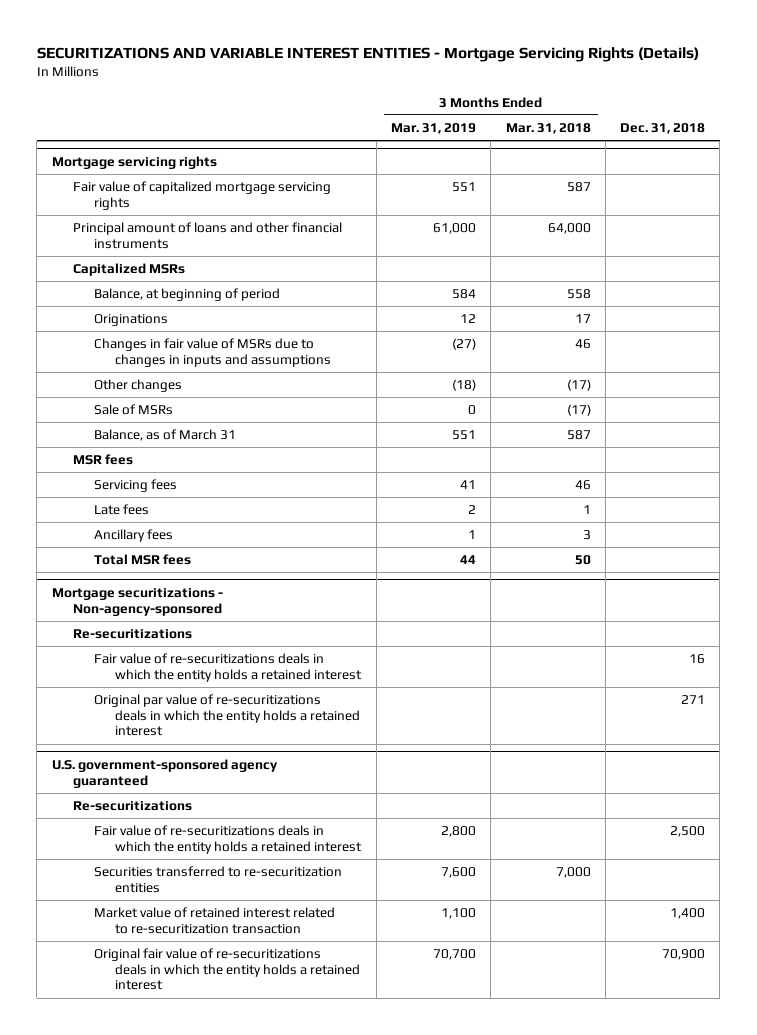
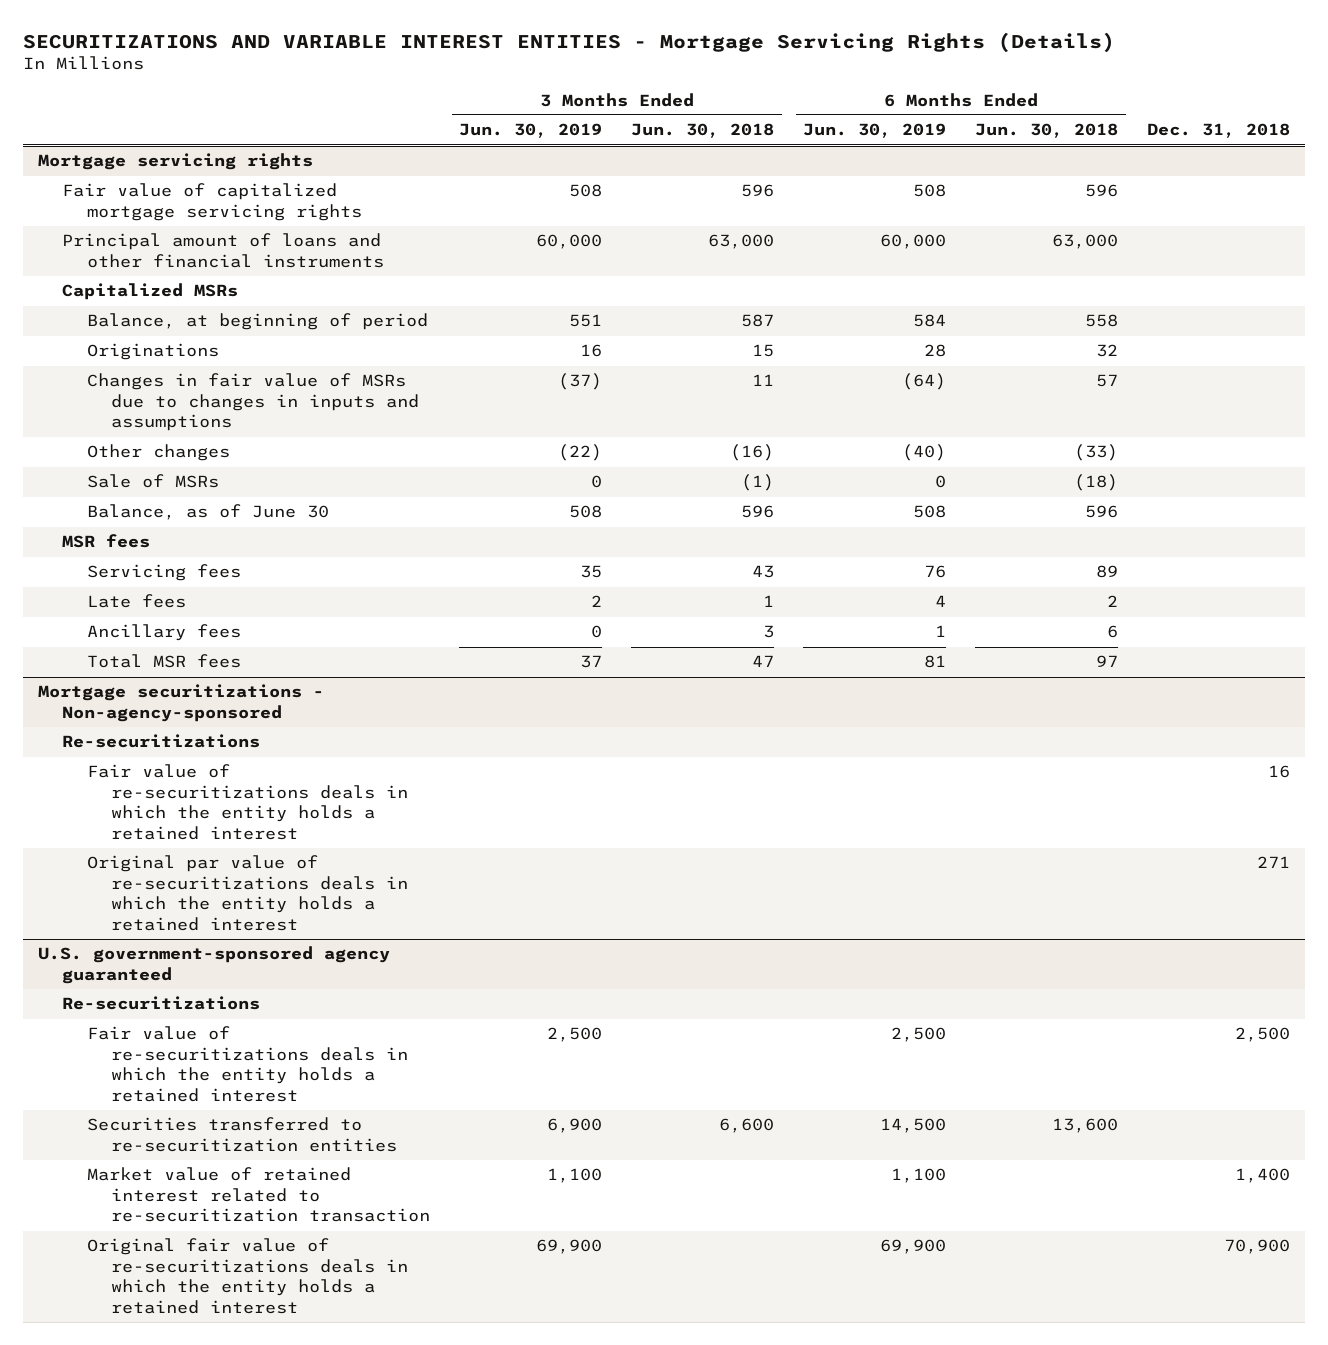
- | 3 Months Ended Mar. 31, 2019 | 3 Months Ended Mar. 31, 2018 | Dec. 31, 2018
+ | 3 Months Ended Jun. 30, 2019 | 3 Months Ended Jun. 30, 2018 | 6 Months Ended Jun. 30, 2019 | 6 Months Ended Jun. 30, 2018 | Dec. 31, 2018
@ Mortgage servicing rights
- Balance, as of March 31 | 551 | 587 |
+ Balance, as of June 30 | 508 | 596 | 508 | 596 |

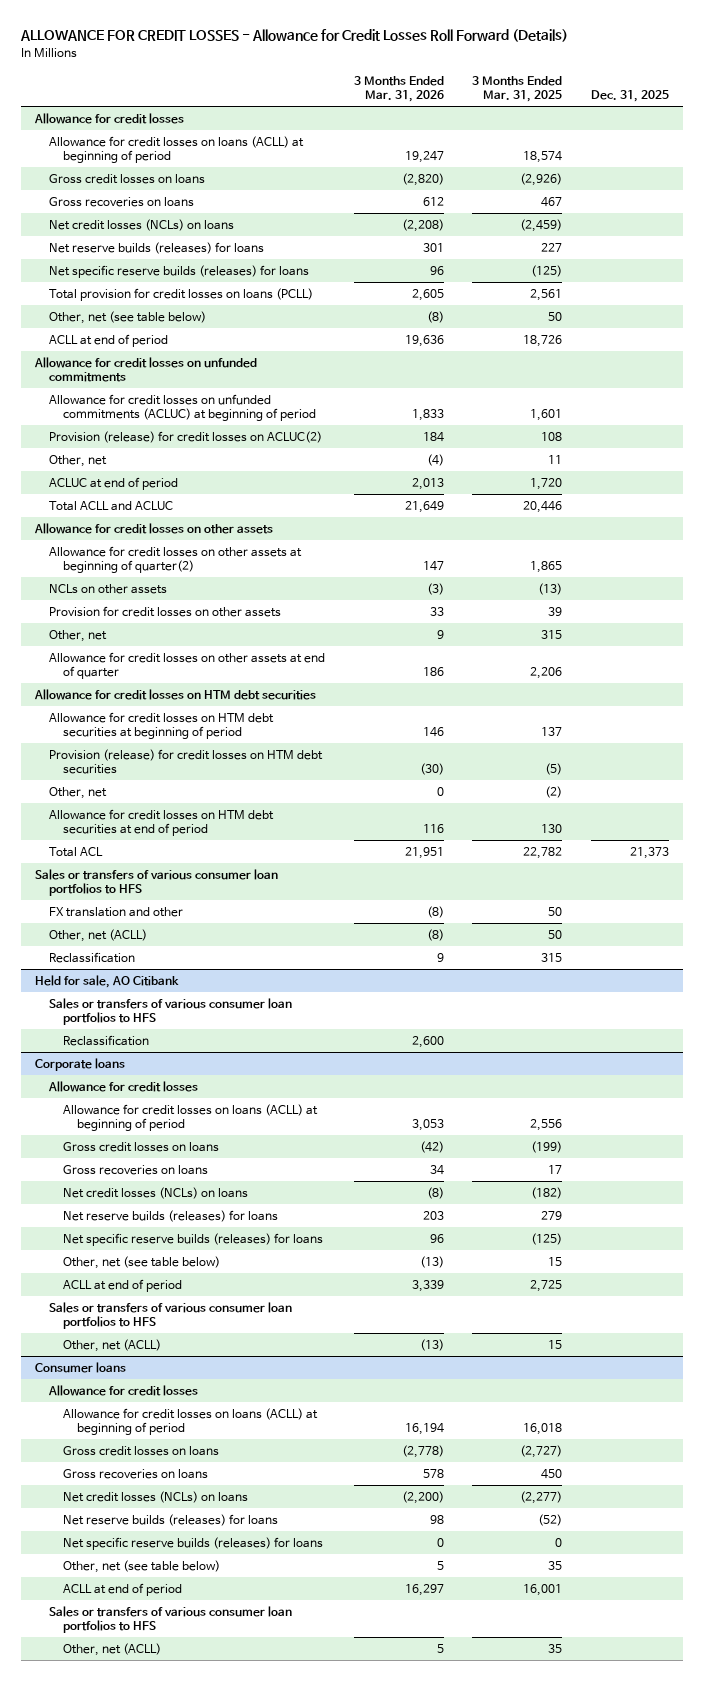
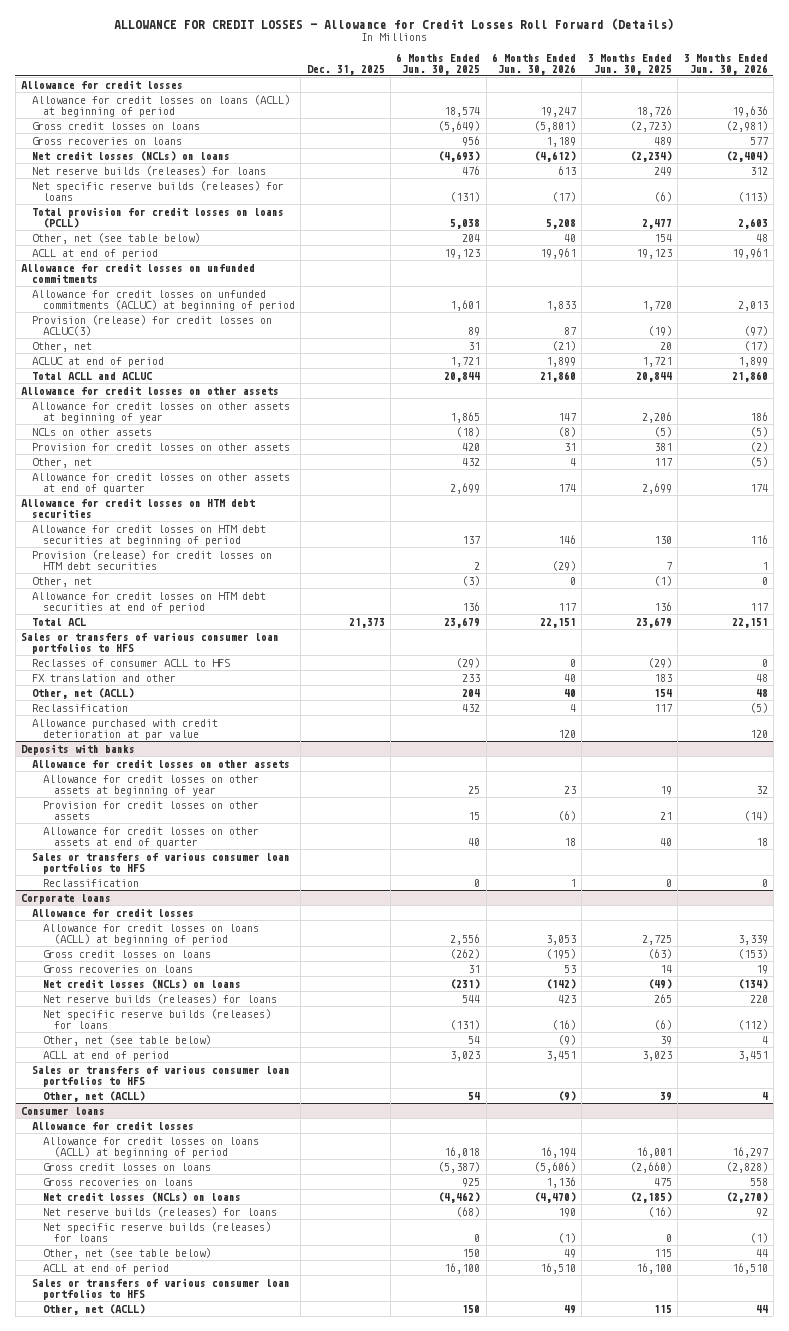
- | 3 Months Ended Mar. 31, 2026 | 3 Months Ended Mar. 31, 2025 | Dec. 31, 2025
+ | Dec. 31, 2025 | 6 Months Ended Jun. 30, 2025 | 6 Months Ended Jun. 30, 2026 | 3 Months Ended Jun. 30, 2025 | 3 Months Ended Jun. 30, 2026
- Provision (release) for credit losses on ACLUC(2) | 184 | 108 |
+ Provision (release) for credit losses on ACLUC(3) | | 89 | 87 | (19) | (97)
- Allowance for credit losses on other assets at beginning of quarter(2) | 147 | 1,865 |
+ Allowance for credit losses on other assets at beginning of year | | 1,865 | 147 | 2,206 | 186
+ Reclasses of consumer ACLL to HFS | | (29) | 0 | (29) | 0
- Held for sale, AO Citibank
- Sales or transfers of various consumer loan portfolios to HFS
- Reclassification | 2,600 | |
+ Allowance purchased with credit deterioration at par value | | | 120 | | 120
+ Deposits with banks
+ Allowance for credit losses on other assets
+ Allowance for credit losses on other assets at beginning of year | | 25 | 23 | 19 | 32
+ Provision for credit losses on other assets | | 15 | (6) | 21 | (14)
+ Allowance for credit losses on other assets at end of quarter | | 40 | 18 | 40 | 18
+ Sales or transfers of various consumer loan portfolios to HFS
+ Reclassification | | 0 | 1 | 0 | 0

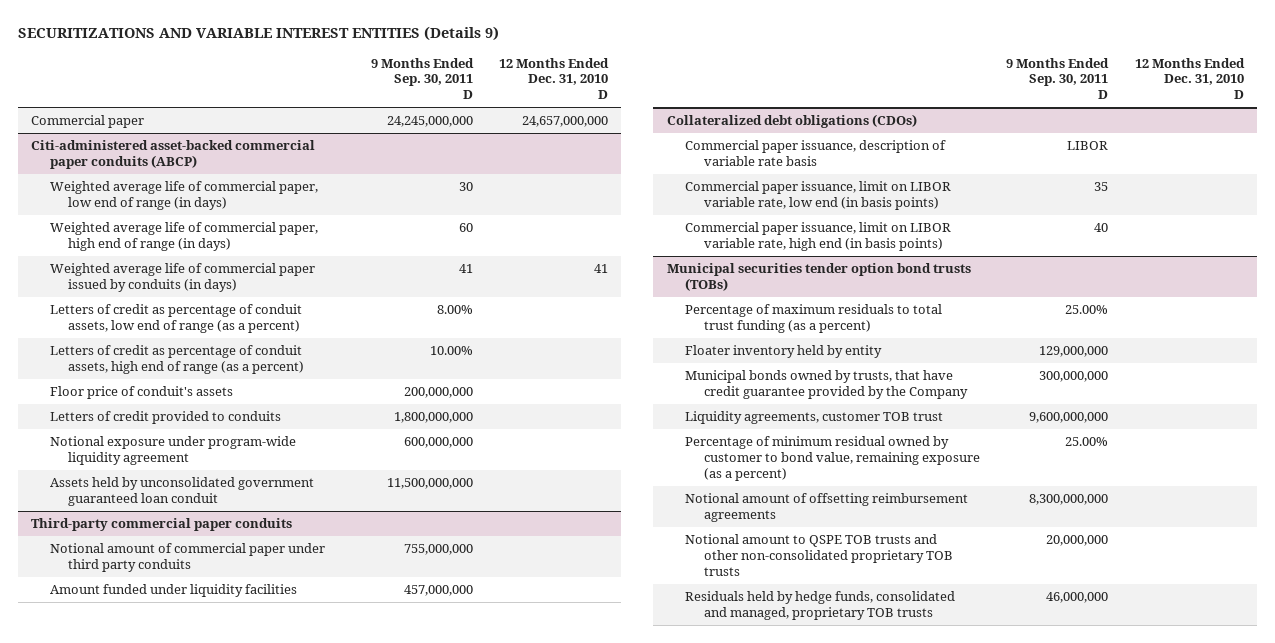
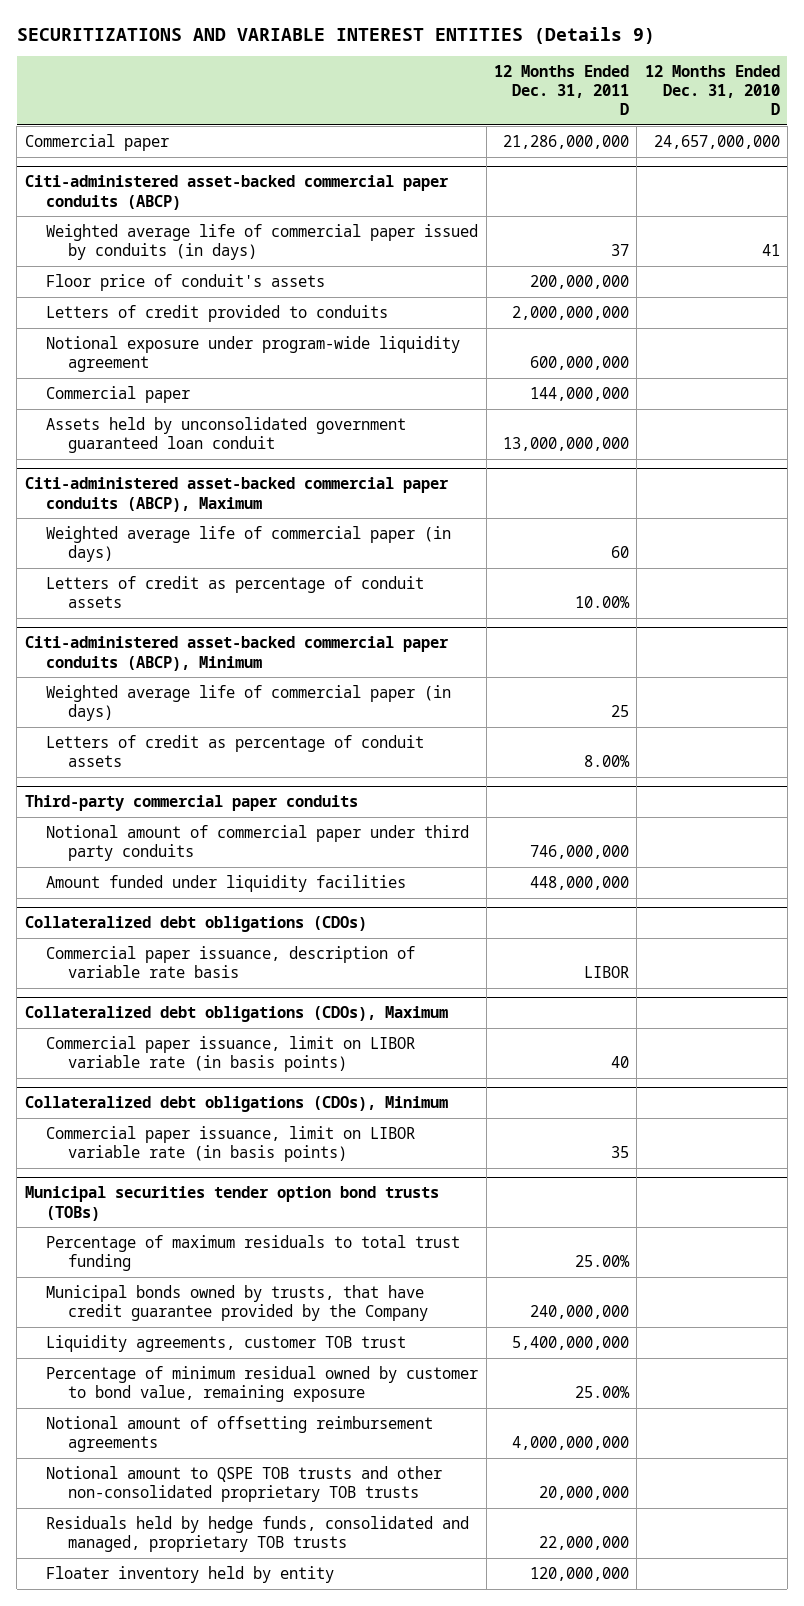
- | 9 Months Ended Sep. 30, 2011 D | 12 Months Ended Dec. 31, 2010 D
+ | 12 Months Ended Dec. 31, 2011 D | 12 Months Ended Dec. 31, 2010 D
@ Citi-administered asset-backed commercial paper conduits (ABCP)
- Weighted average life of commercial paper, low end of range (in days) | 30 |
- Weighted average life of commercial paper, high end of range (in days) | 60 |
- Letters of credit as percentage of conduit assets, low end of range (as a percent) | 8.00% |
- Letters of credit as percentage of conduit assets, high end of range (as a percent) | 10.00% |
+ Commercial paper | 144,000,000 |
+ Citi-administered asset-backed commercial paper conduits (ABCP), Maximum
+ Weighted average life of commercial paper (in days) | 60 |
+ Letters of credit as percentage of conduit assets | 10.00% |
+ Citi-administered asset-backed commercial paper conduits (ABCP), Minimum
+ Weighted average life of commercial paper (in days) | 25 |
+ Letters of credit as percentage of conduit assets | 8.00% |
@ Collateralized debt obligations (CDOs)
- Commercial paper issuance, limit on LIBOR variable rate, low end (in basis points) | 35 |
- Commercial paper issuance, limit on LIBOR variable rate, high end (in basis points) | 40 |
+ Collateralized debt obligations (CDOs), Maximum
+ Commercial paper issuance, limit on LIBOR variable rate (in basis points) | 40 |
+ Collateralized debt obligations (CDOs), Minimum
+ Commercial paper issuance, limit on LIBOR variable rate (in basis points) | 35 |
@ Municipal securities tender option bond trusts (TOBs)
- Percentage of maximum residuals to total trust funding (as a percent) | 25.00% |
+ Percentage of maximum residuals to total trust funding | 25.00% |
- Percentage of minimum residual owned by customer to bond value, remaining exposure (as a percent) | 25.00% |
+ Percentage of minimum residual owned by customer to bond value, remaining exposure | 25.00% |
moved down: Floater inventory held by entity | 120,000,000 |

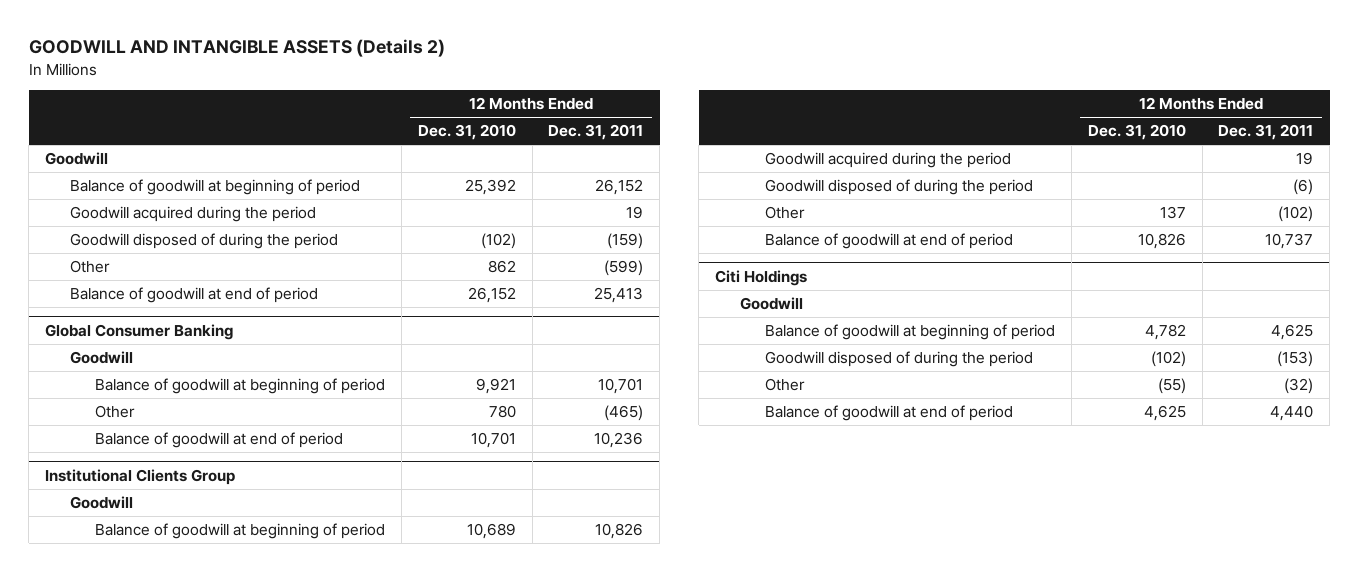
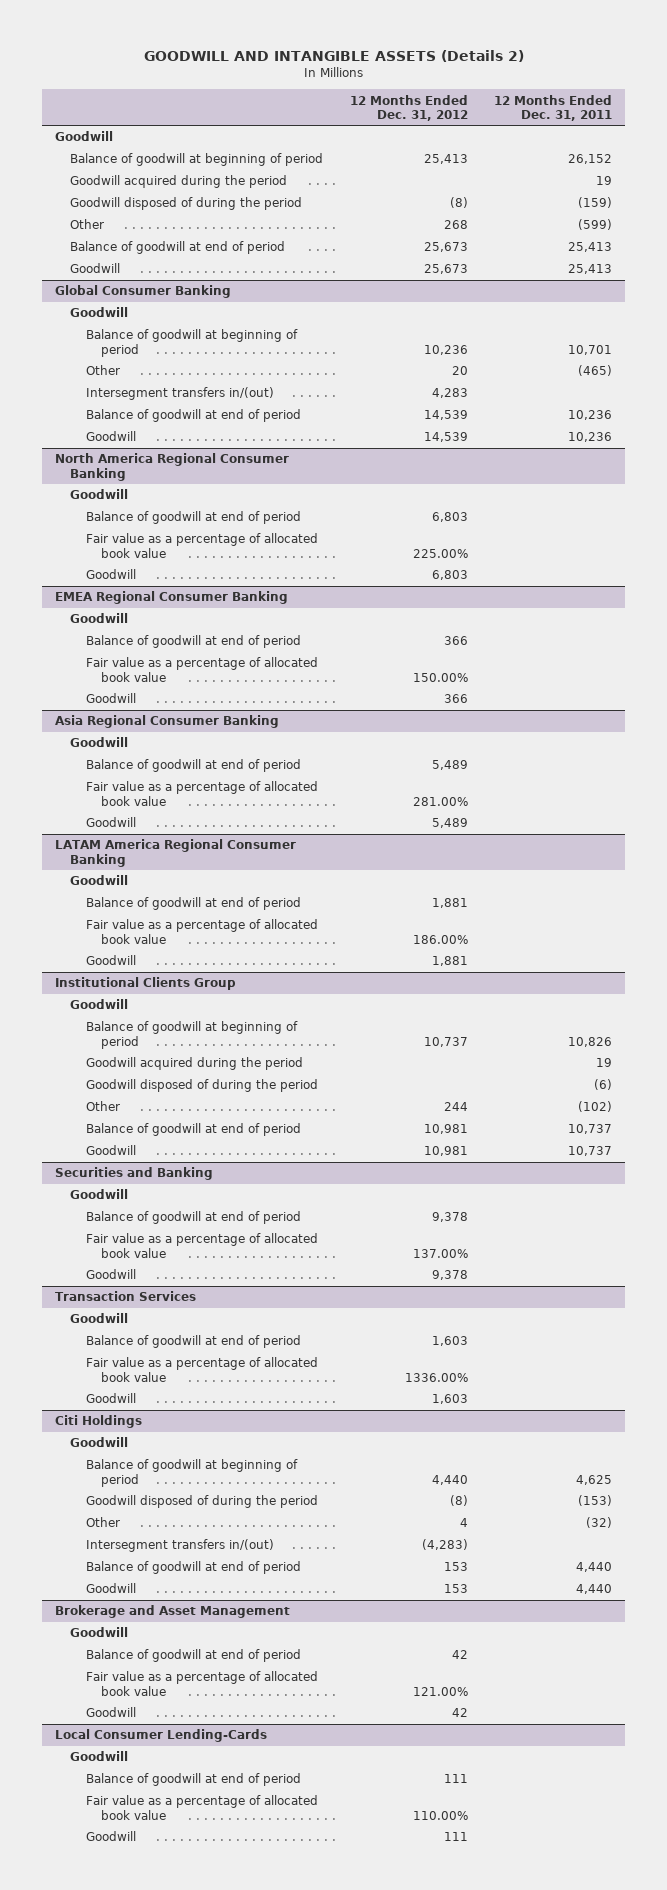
- | 12 Months Ended Dec. 31, 2010 | 12 Months Ended Dec. 31, 2011
+ | 12 Months Ended Dec. 31, 2012 | 12 Months Ended Dec. 31, 2011
+ Goodwill | 25,673 | 25,413
@ Global Consumer Banking
+ Intersegment transfers in/(out) | 4,283 |
+ Goodwill | 14,539 | 10,236
+ North America Regional Consumer Banking
+ Goodwill
+ Balance of goodwill at end of period | 6,803 |
+ Fair value as a percentage of allocated book value | 225.00% |
+ Goodwill | 6,803 |
+ EMEA Regional Consumer Banking
+ Goodwill
+ Balance of goodwill at end of period | 366 |
+ Fair value as a percentage of allocated book value | 150.00% |
+ Goodwill | 366 |
+ Asia Regional Consumer Banking
+ Goodwill
+ Balance of goodwill at end of period | 5,489 |
+ Fair value as a percentage of allocated book value | 281.00% |
+ Goodwill | 5,489 |
+ LATAM America Regional Consumer Banking
+ Goodwill
+ Balance of goodwill at end of period | 1,881 |
+ Fair value as a percentage of allocated book value | 186.00% |
+ Goodwill | 1,881 |
@ Institutional Clients Group
+ Goodwill | 10,981 | 10,737
+ Securities and Banking
+ Goodwill
+ Balance of goodwill at end of period | 9,378 |
+ Fair value as a percentage of allocated book value | 137.00% |
+ Goodwill | 9,378 |
+ Transaction Services
+ Goodwill
+ Balance of goodwill at end of period | 1,603 |
+ Fair value as a percentage of allocated book value | 1336.00% |
+ Goodwill | 1,603 |
@ Citi Holdings
+ Intersegment transfers in/(out) | (4,283) |
+ Goodwill | 153 | 4,440
+ Brokerage and Asset Management
+ Goodwill
+ Balance of goodwill at end of period | 42 |
+ Fair value as a percentage of allocated book value | 121.00% |
+ Goodwill | 42 |
+ Local Consumer Lending-Cards
+ Goodwill
+ Balance of goodwill at end of period | 111 |
+ Fair value as a percentage of allocated book value | 110.00% |
+ Goodwill | 111 |

